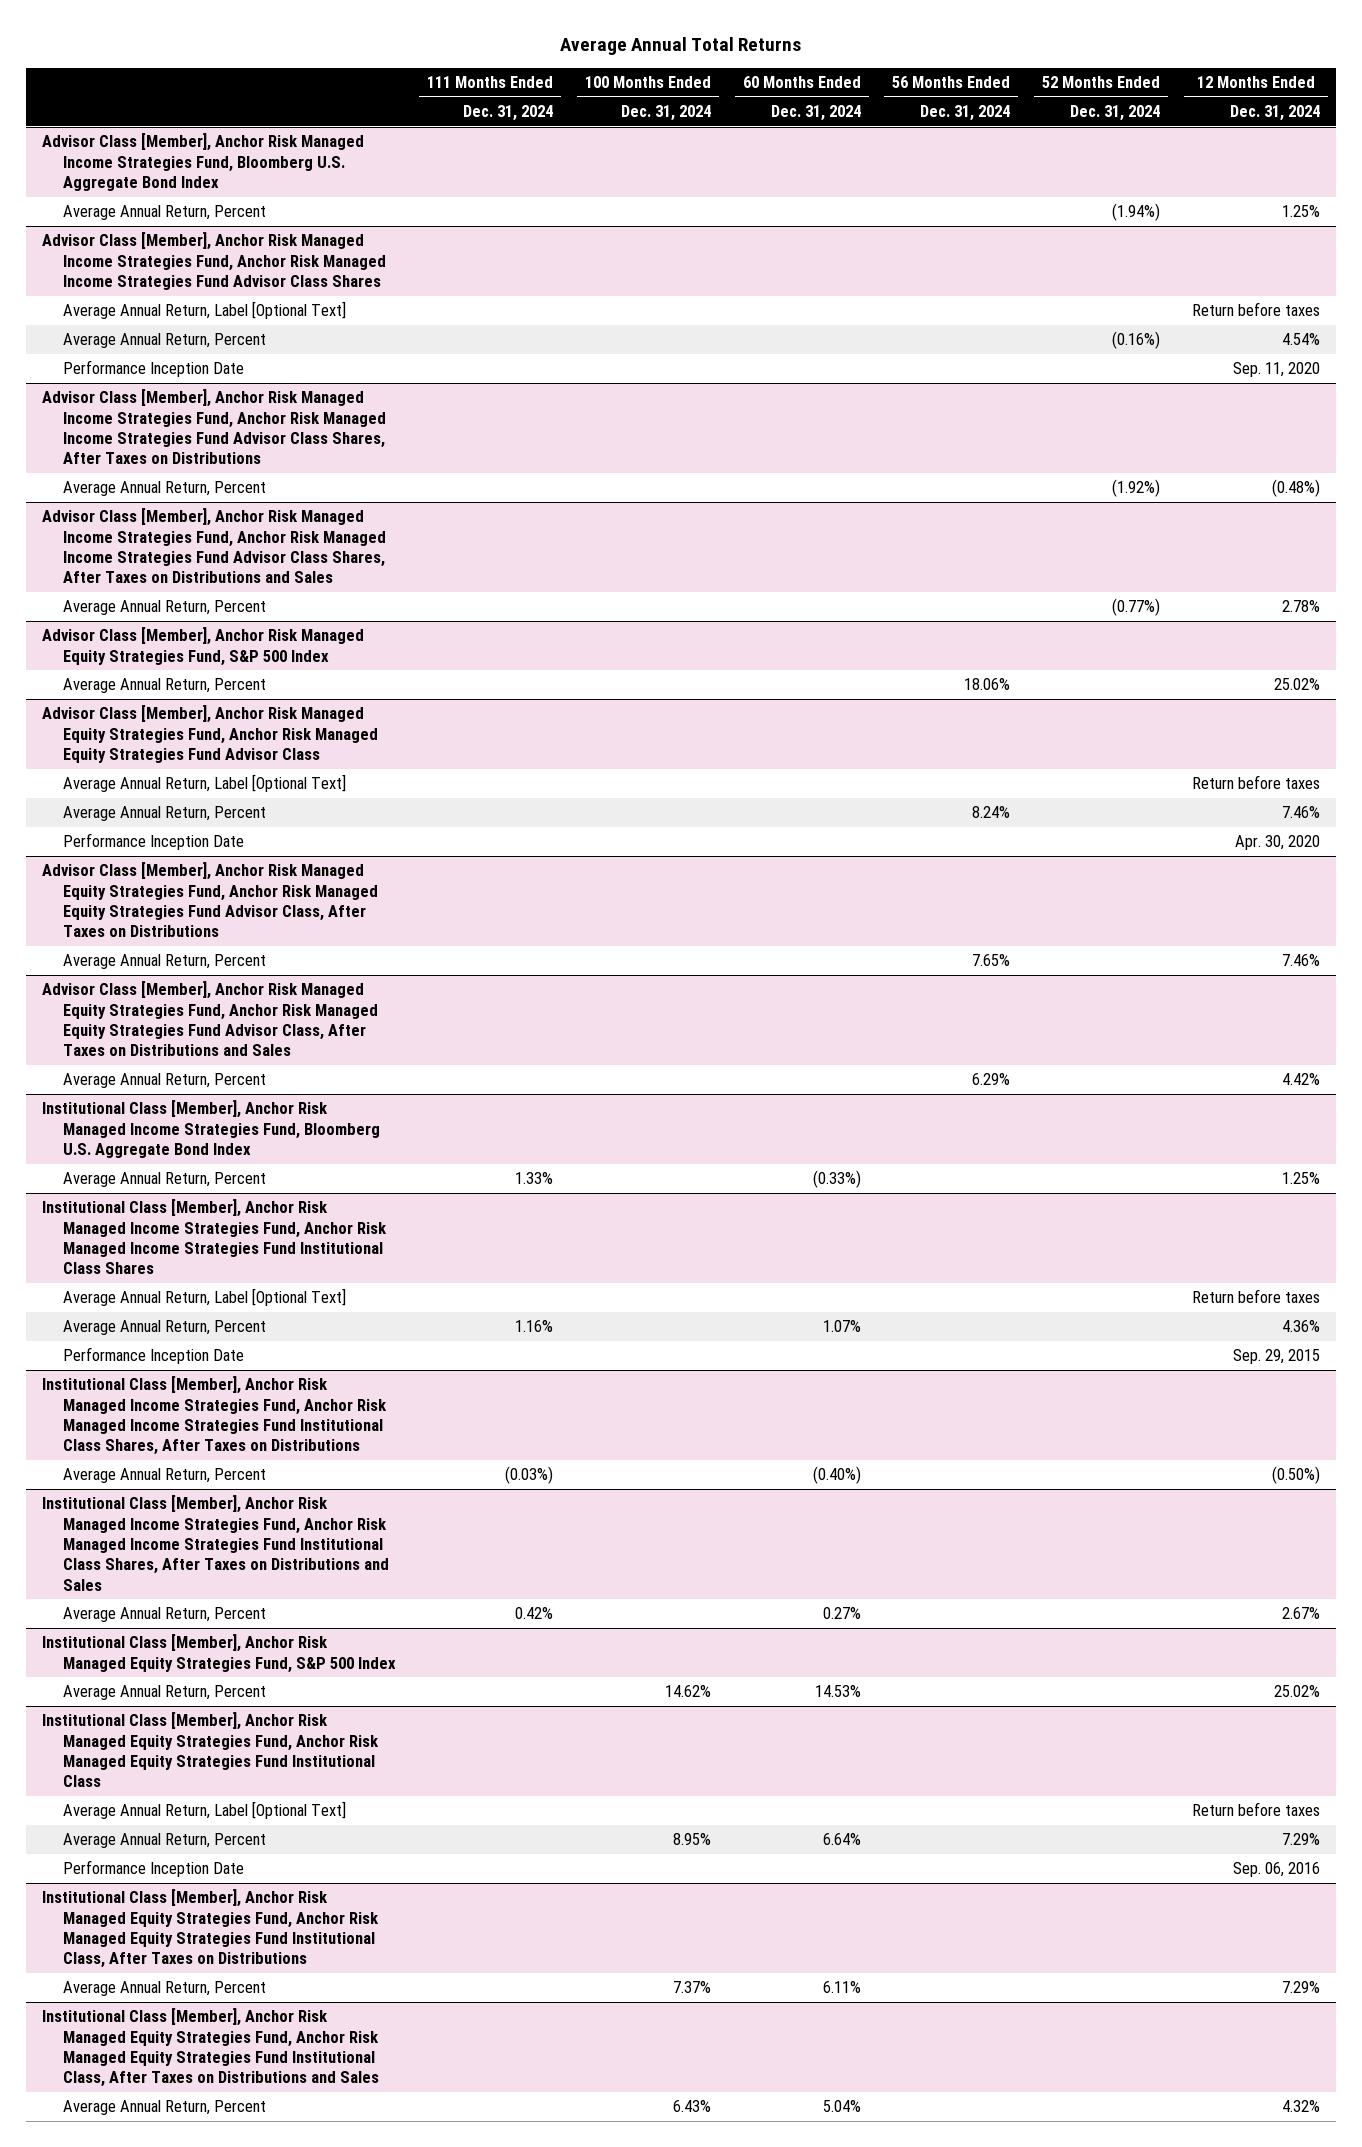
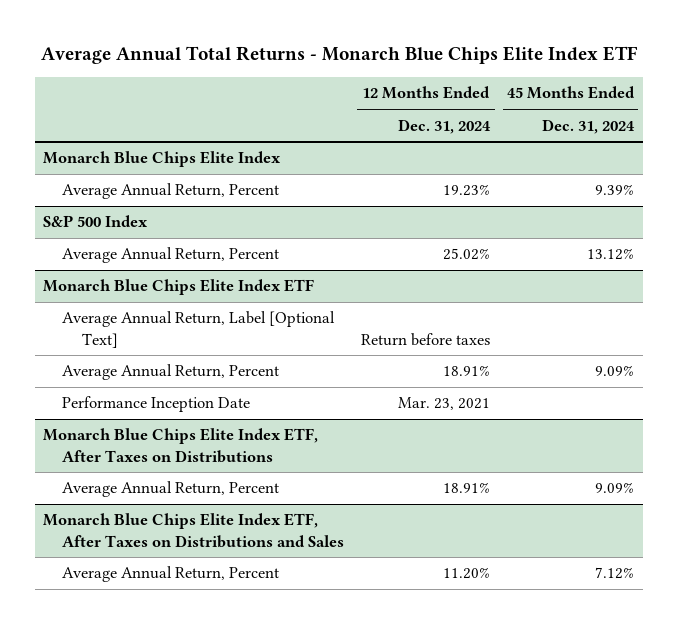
- Average Annual Total Returns
+ Average Annual Total Returns - Monarch Blue Chips Elite Index ETF
- | 111 Months Ended Dec. 31, 2024 | 100 Months Ended Dec. 31, 2024 | 60 Months Ended Dec. 31, 2024 | 56 Months Ended Dec. 31, 2024 | 52 Months Ended Dec. 31, 2024 | 12 Months Ended Dec. 31, 2024
+ | 12 Months Ended Dec. 31, 2024 | 45 Months Ended Dec. 31, 2024
- Advisor Class [Member], Anchor Risk Managed Income Strategies Fund, Bloomberg U.S. Aggregate Bond Index
- Average Annual Return, Percent | | | | | (1.94%) | 1.25%
- Advisor Class [Member], Anchor Risk Managed Income Strategies Fund, Anchor Risk Managed Income Strategies Fund Advisor Class Shares
- Average Annual Return, Label [Optional Text] | | | | | | Return before taxes
- Average Annual Return, Percent | | | | | (0.16%) | 4.54%
- Performance Inception Date | | | | | | Sep. 11, 2020
- Advisor Class [Member], Anchor Risk Managed Income Strategies Fund, Anchor Risk Managed Income Strategies Fund Advisor Class Shares, After Taxes on Distributions
- Average Annual Return, Percent | | | | | (1.92%) | (0.48%)
- Advisor Class [Member], Anchor Risk Managed Income Strategies Fund, Anchor Risk Managed Income Strategies Fund Advisor Class Shares, After Taxes on Distributions and Sales
- Average Annual Return, Percent | | | | | (0.77%) | 2.78%
- Advisor Class [Member], Anchor Risk Managed Equity Strategies Fund, S&P 500 Index
- Average Annual Return, Percent | | | | 18.06% | | 25.02%
- Advisor Class [Member], Anchor Risk Managed Equity Strategies Fund, Anchor Risk Managed Equity Strategies Fund Advisor Class
- Average Annual Return, Label [Optional Text] | | | | | | Return before taxes
- Average Annual Return, Percent | | | | 8.24% | | 7.46%
- Performance Inception Date | | | | | | Apr. 30, 2020
- Advisor Class [Member], Anchor Risk Managed Equity Strategies Fund, Anchor Risk Managed Equity Strategies Fund Advisor Class, After Taxes on Distributions
- Average Annual Return, Percent | | | | 7.65% | | 7.46%
- Advisor Class [Member], Anchor Risk Managed Equity Strategies Fund, Anchor Risk Managed Equity Strategies Fund Advisor Class, After Taxes on Distributions and Sales
- Average Annual Return, Percent | | | | 6.29% | | 4.42%
- Institutional Class [Member], Anchor Risk Managed Income Strategies Fund, Bloomberg U.S. Aggregate Bond Index
- Average Annual Return, Percent | 1.33% | | (0.33%) | | | 1.25%
- Institutional Class [Member], Anchor Risk Managed Income Strategies Fund, Anchor Risk Managed Income Strategies Fund Institutional Class Shares
- Average Annual Return, Label [Optional Text] | | | | | | Return before taxes
- Average Annual Return, Percent | 1.16% | | 1.07% | | | 4.36%
- Performance Inception Date | | | | | | Sep. 29, 2015
- Institutional Class [Member], Anchor Risk Managed Income Strategies Fund, Anchor Risk Managed Income Strategies Fund Institutional Class Shares, After Taxes on Distributions
- Average Annual Return, Percent | (0.03%) | | (0.40%) | | | (0.50%)
- Institutional Class [Member], Anchor Risk Managed Income Strategies Fund, Anchor Risk Managed Income Strategies Fund Institutional Class Shares, After Taxes on Distributions and Sales
- Average Annual Return, Percent | 0.42% | | 0.27% | | | 2.67%
- Institutional Class [Member], Anchor Risk Managed Equity Strategies Fund, S&P 500 Index
+ Monarch Blue Chips Elite Index
+ Average Annual Return, Percent | 19.23% | 9.39%
+ S&P 500 Index
- Institutional Class [Member], Anchor Risk Managed Equity Strategies Fund, Anchor Risk Managed Equity Strategies Fund Institutional Class
+ Monarch Blue Chips Elite Index ETF
- Average Annual Return, Percent | | 8.95% | 6.64% | | | 7.29%
- Performance Inception Date | | | | | | Sep. 06, 2016
- Institutional Class [Member], Anchor Risk Managed Equity Strategies Fund, Anchor Risk Managed Equity Strategies Fund Institutional Class, After Taxes on Distributions
- Average Annual Return, Percent | | 7.37% | 6.11% | | | 7.29%
- Institutional Class [Member], Anchor Risk Managed Equity Strategies Fund, Anchor Risk Managed Equity Strategies Fund Institutional Class, After Taxes on Distributions and Sales
- Average Annual Return, Percent | | 6.43% | 5.04% | | | 4.32%
+ Average Annual Return, Percent | 18.91% | 9.09%
+ Performance Inception Date | Mar. 23, 2021 |
+ Monarch Blue Chips Elite Index ETF, After Taxes on Distributions
+ Average Annual Return, Percent | 18.91% | 9.09%
+ Monarch Blue Chips Elite Index ETF, After Taxes on Distributions and Sales
+ Average Annual Return, Percent | 11.20% | 7.12%

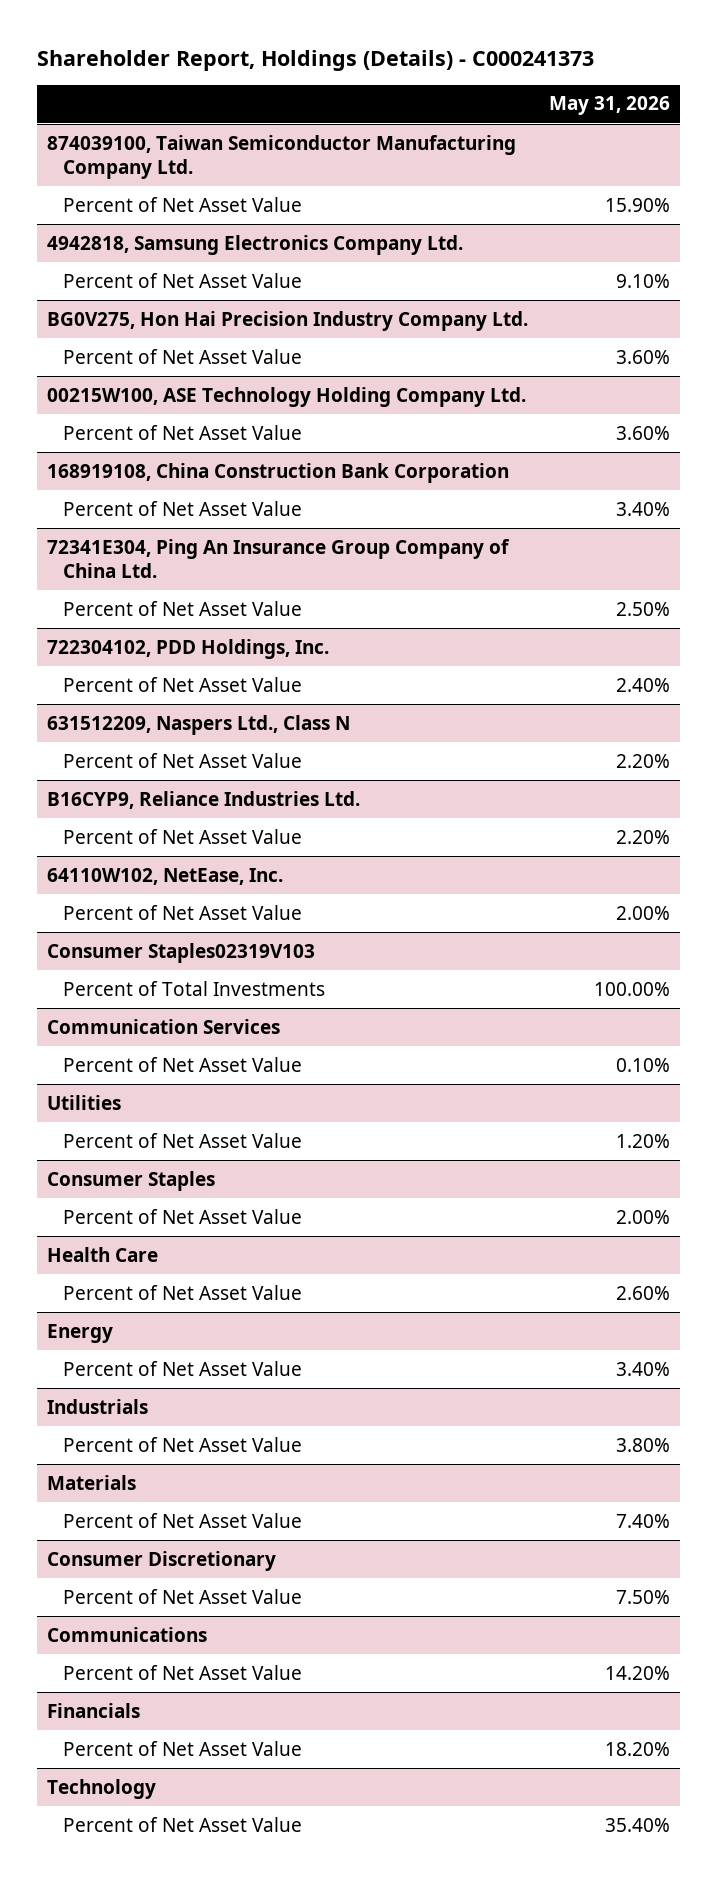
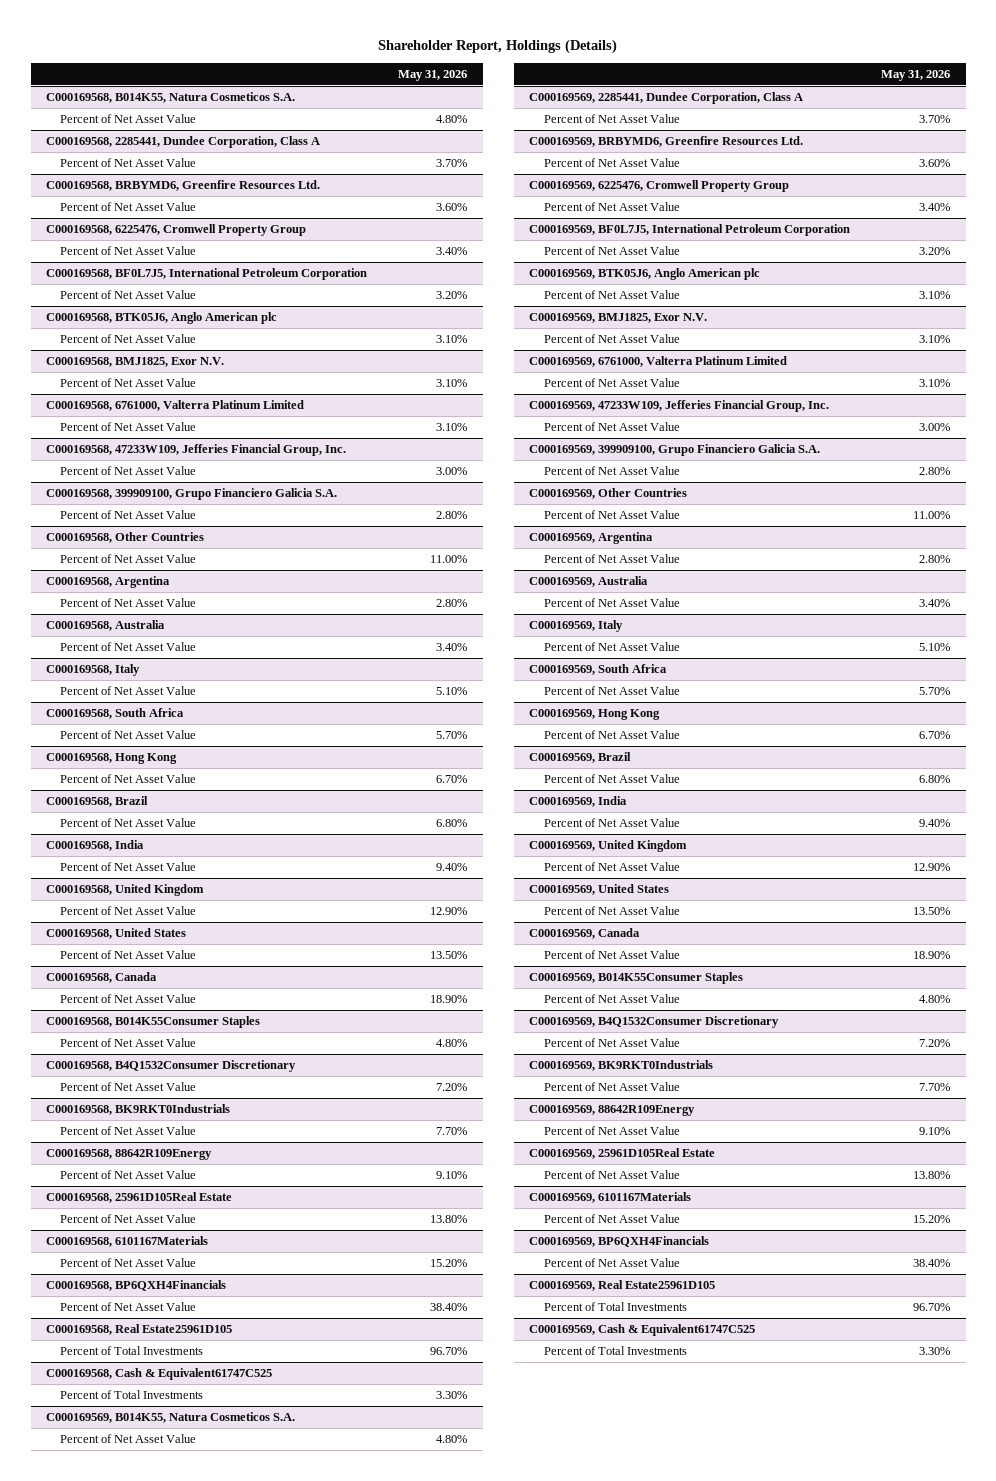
- Shareholder Report, Holdings (Details) - C000241373
+ Shareholder Report, Holdings (Details)
- 874039100, Taiwan Semiconductor Manufacturing Company Ltd.
- Percent of Net Asset Value | 15.90%
- 4942818, Samsung Electronics Company Ltd.
- Percent of Net Asset Value | 9.10%
- BG0V275, Hon Hai Precision Industry Company Ltd.
+ C000169568, B014K55, Natura Cosmeticos S.A.
+ Percent of Net Asset Value | 4.80%
+ C000169568, 2285441, Dundee Corporation, Class A
+ Percent of Net Asset Value | 3.70%
+ C000169568, BRBYMD6, Greenfire Resources Ltd.
- 00215W100, ASE Technology Holding Company Ltd.
+ C000169568, 6225476, Cromwell Property Group
+ Percent of Net Asset Value | 3.40%
+ C000169568, BF0L7J5, International Petroleum Corporation
+ Percent of Net Asset Value | 3.20%
+ C000169568, BTK05J6, Anglo American plc
+ Percent of Net Asset Value | 3.10%
+ C000169568, BMJ1825, Exor N.V.
+ Percent of Net Asset Value | 3.10%
+ C000169568, 6761000, Valterra Platinum Limited
+ Percent of Net Asset Value | 3.10%
+ C000169568, 47233W109, Jefferies Financial Group, Inc.
+ Percent of Net Asset Value | 3.00%
+ C000169568, 399909100, Grupo Financiero Galicia S.A.
+ Percent of Net Asset Value | 2.80%
+ C000169568, Other Countries
+ Percent of Net Asset Value | 11.00%
+ C000169568, Argentina
+ Percent of Net Asset Value | 2.80%
+ C000169568, Australia
+ Percent of Net Asset Value | 3.40%
+ C000169568, Italy
+ Percent of Net Asset Value | 5.10%
+ C000169568, South Africa
+ Percent of Net Asset Value | 5.70%
+ C000169568, Hong Kong
+ Percent of Net Asset Value | 6.70%
+ C000169568, Brazil
+ Percent of Net Asset Value | 6.80%
+ C000169568, India
+ Percent of Net Asset Value | 9.40%
+ C000169568, United Kingdom
+ Percent of Net Asset Value | 12.90%
+ C000169568, United States
+ Percent of Net Asset Value | 13.50%
+ C000169568, Canada
+ Percent of Net Asset Value | 18.90%
+ C000169568, B014K55Consumer Staples
+ Percent of Net Asset Value | 4.80%
+ C000169568, B4Q1532Consumer Discretionary
+ Percent of Net Asset Value | 7.20%
+ C000169568, BK9RKT0Industrials
+ Percent of Net Asset Value | 7.70%
+ C000169568, 88642R109Energy
+ Percent of Net Asset Value | 9.10%
+ C000169568, 25961D105Real Estate
+ Percent of Net Asset Value | 13.80%
+ C000169568, 6101167Materials
+ Percent of Net Asset Value | 15.20%
+ C000169568, BP6QXH4Financials
+ Percent of Net Asset Value | 38.40%
+ C000169568, Real Estate25961D105
+ Percent of Total Investments | 96.70%
+ C000169568, Cash & Equivalent61747C525
+ Percent of Total Investments | 3.30%
+ C000169569, B014K55, Natura Cosmeticos S.A.
+ Percent of Net Asset Value | 4.80%
+ C000169569, 2285441, Dundee Corporation, Class A
+ Percent of Net Asset Value | 3.70%
+ C000169569, BRBYMD6, Greenfire Resources Ltd.
- 168919108, China Construction Bank Corporation
+ C000169569, 6225476, Cromwell Property Group
- 72341E304, Ping An Insurance Group Company of China Ltd.
- Percent of Net Asset Value | 2.50%
- 722304102, PDD Holdings, Inc.
- Percent of Net Asset Value | 2.40%
- 631512209, Naspers Ltd., Class N
- Percent of Net Asset Value | 2.20%
- B16CYP9, Reliance Industries Ltd.
- Percent of Net Asset Value | 2.20%
- 64110W102, NetEase, Inc.
- Percent of Net Asset Value | 2.00%
- Consumer Staples02319V103
- Percent of Total Investments | 100.00%
- Communication Services
- Percent of Net Asset Value | 0.10%
- Utilities
- Percent of Net Asset Value | 1.20%
- Consumer Staples
- Percent of Net Asset Value | 2.00%
- Health Care
- Percent of Net Asset Value | 2.60%
- Energy
+ C000169569, BF0L7J5, International Petroleum Corporation
+ Percent of Net Asset Value | 3.20%
+ C000169569, BTK05J6, Anglo American plc
+ Percent of Net Asset Value | 3.10%
+ C000169569, BMJ1825, Exor N.V.
+ Percent of Net Asset Value | 3.10%
+ C000169569, 6761000, Valterra Platinum Limited
+ Percent of Net Asset Value | 3.10%
+ C000169569, 47233W109, Jefferies Financial Group, Inc.
+ Percent of Net Asset Value | 3.00%
+ C000169569, 399909100, Grupo Financiero Galicia S.A.
+ Percent of Net Asset Value | 2.80%
+ C000169569, Other Countries
+ Percent of Net Asset Value | 11.00%
+ C000169569, Argentina
+ Percent of Net Asset Value | 2.80%
+ C000169569, Australia
- Industrials
- Percent of Net Asset Value | 3.80%
- Materials
- Percent of Net Asset Value | 7.40%
- Consumer Discretionary
- Percent of Net Asset Value | 7.50%
- Communications
- Percent of Net Asset Value | 14.20%
- Financials
- Percent of Net Asset Value | 18.20%
- Technology
- Percent of Net Asset Value | 35.40%
+ C000169569, Italy
+ Percent of Net Asset Value | 5.10%
+ C000169569, South Africa
+ Percent of Net Asset Value | 5.70%
+ C000169569, Hong Kong
+ Percent of Net Asset Value | 6.70%
+ C000169569, Brazil
+ Percent of Net Asset Value | 6.80%
+ C000169569, India
+ Percent of Net Asset Value | 9.40%
+ C000169569, United Kingdom
+ Percent of Net Asset Value | 12.90%
+ C000169569, United States
+ Percent of Net Asset Value | 13.50%
+ C000169569, Canada
+ Percent of Net Asset Value | 18.90%
+ C000169569, B014K55Consumer Staples
+ Percent of Net Asset Value | 4.80%
+ C000169569, B4Q1532Consumer Discretionary
+ Percent of Net Asset Value | 7.20%
+ C000169569, BK9RKT0Industrials
+ Percent of Net Asset Value | 7.70%
+ C000169569, 88642R109Energy
+ Percent of Net Asset Value | 9.10%
+ C000169569, 25961D105Real Estate
+ Percent of Net Asset Value | 13.80%
+ C000169569, 6101167Materials
+ Percent of Net Asset Value | 15.20%
+ C000169569, BP6QXH4Financials
+ Percent of Net Asset Value | 38.40%
+ C000169569, Real Estate25961D105
+ Percent of Total Investments | 96.70%
+ C000169569, Cash & Equivalent61747C525
+ Percent of Total Investments | 3.30%

